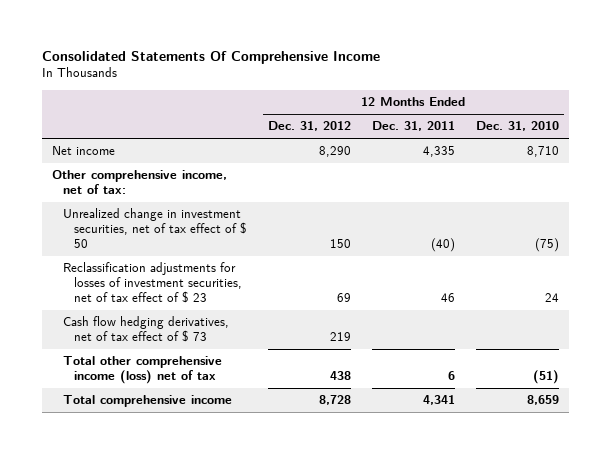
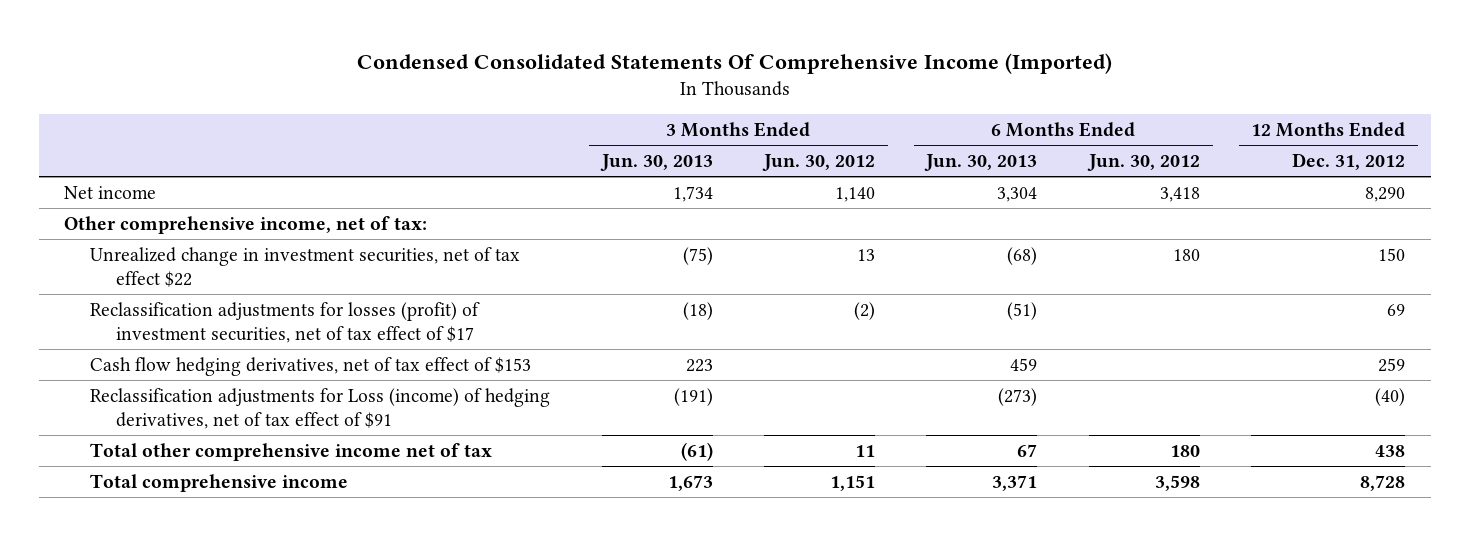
- Consolidated Statements Of Comprehensive Income
+ Condensed Consolidated Statements Of Comprehensive Income (Imported)
- | 12 Months Ended Dec. 31, 2012 | 12 Months Ended Dec. 31, 2011 | 12 Months Ended Dec. 31, 2010
+ | 3 Months Ended Jun. 30, 2013 | 3 Months Ended Jun. 30, 2012 | 6 Months Ended Jun. 30, 2013 | 6 Months Ended Jun. 30, 2012 | 12 Months Ended Dec. 31, 2012
- Unrealized change in investment securities, net of tax effect of $ 50 | 150 | (40) | (75)
- Reclassification adjustments for losses of investment securities, net of tax effect of $ 23 | 69 | 46 | 24
- Cash flow hedging derivatives, net of tax effect of $ 73 | 219 | |
- Total other comprehensive income (loss) net of tax | 438 | 6 | (51)
+ Unrealized change in investment securities, net of tax effect $22 | (75) | 13 | (68) | 180 | 150
+ Reclassification adjustments for losses (profit) of investment securities, net of tax effect of $17 | (18) | (2) | (51) | | 69
+ Cash flow hedging derivatives, net of tax effect of $153 | 223 | | 459 | | 259
+ Reclassification adjustments for Loss (income) of hedging derivatives, net of tax effect of $91 | (191) | | (273) | | (40)
+ Total other comprehensive income net of tax | (61) | 11 | 67 | 180 | 438

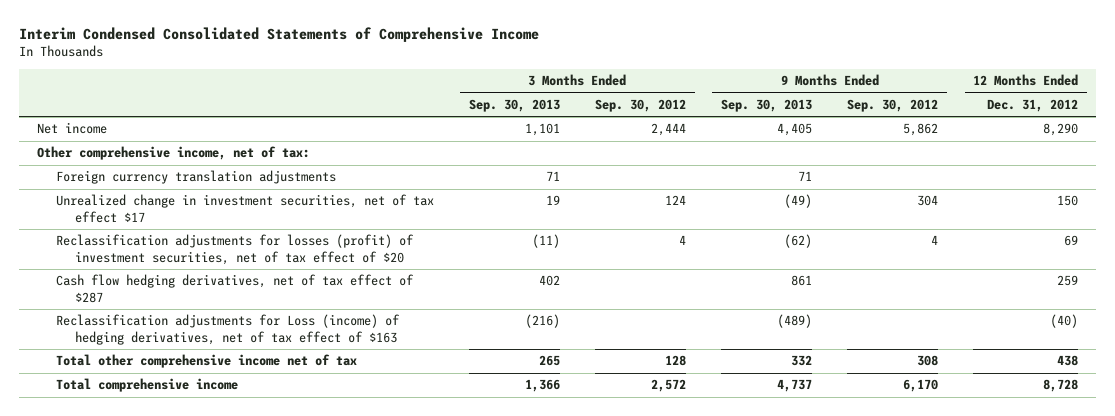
- Condensed Consolidated Statements Of Comprehensive Income (Imported)
+ Interim Condensed Consolidated Statements of Comprehensive Income
- | 3 Months Ended Jun. 30, 2013 | 3 Months Ended Jun. 30, 2012 | 6 Months Ended Jun. 30, 2013 | 6 Months Ended Jun. 30, 2012 | 12 Months Ended Dec. 31, 2012
+ | 3 Months Ended Sep. 30, 2013 | 3 Months Ended Sep. 30, 2012 | 9 Months Ended Sep. 30, 2013 | 9 Months Ended Sep. 30, 2012 | 12 Months Ended Dec. 31, 2012
- Unrealized change in investment securities, net of tax effect $22 | (75) | 13 | (68) | 180 | 150
- Reclassification adjustments for losses (profit) of investment securities, net of tax effect of $17 | (18) | (2) | (51) | | 69
- Cash flow hedging derivatives, net of tax effect of $153 | 223 | | 459 | | 259
- Reclassification adjustments for Loss (income) of hedging derivatives, net of tax effect of $91 | (191) | | (273) | | (40)
+ Foreign currency translation adjustments | 71 | | 71 | |
+ Unrealized change in investment securities, net of tax effect $17 | 19 | 124 | (49) | 304 | 150
+ Reclassification adjustments for losses (profit) of investment securities, net of tax effect of $20 | (11) | 4 | (62) | 4 | 69
+ Cash flow hedging derivatives, net of tax effect of $287 | 402 | | 861 | | 259
+ Reclassification adjustments for Loss (income) of hedging derivatives, net of tax effect of $163 | (216) | | (489) | | (40)

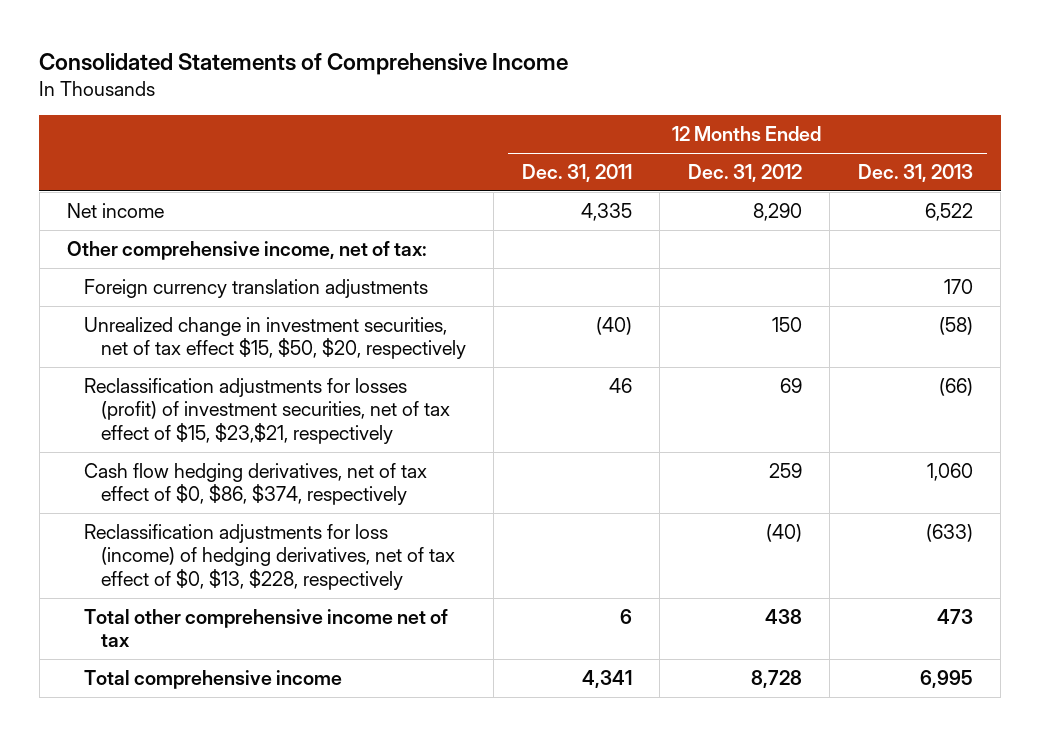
- Interim Condensed Consolidated Statements of Comprehensive Income
+ Consolidated Statements of Comprehensive Income
- | 3 Months Ended Sep. 30, 2013 | 3 Months Ended Sep. 30, 2012 | 9 Months Ended Sep. 30, 2013 | 9 Months Ended Sep. 30, 2012 | 12 Months Ended Dec. 31, 2012
+ | 12 Months Ended Dec. 31, 2011 | 12 Months Ended Dec. 31, 2012 | 12 Months Ended Dec. 31, 2013
- Unrealized change in investment securities, net of tax effect $17 | 19 | 124 | (49) | 304 | 150
- Reclassification adjustments for losses (profit) of investment securities, net of tax effect of $20 | (11) | 4 | (62) | 4 | 69
- Cash flow hedging derivatives, net of tax effect of $287 | 402 | | 861 | | 259
- Reclassification adjustments for Loss (income) of hedging derivatives, net of tax effect of $163 | (216) | | (489) | | (40)
+ Unrealized change in investment securities, net of tax effect $15, $50, $20, respectively | (40) | 150 | (58)
+ Reclassification adjustments for losses (profit) of investment securities, net of tax effect of $15, $23,$21, respectively | 46 | 69 | (66)
+ Cash flow hedging derivatives, net of tax effect of $0, $86, $374, respectively | | 259 | 1,060
+ Reclassification adjustments for loss (income) of hedging derivatives, net of tax effect of $0, $13, $228, respectively | | (40) | (633)

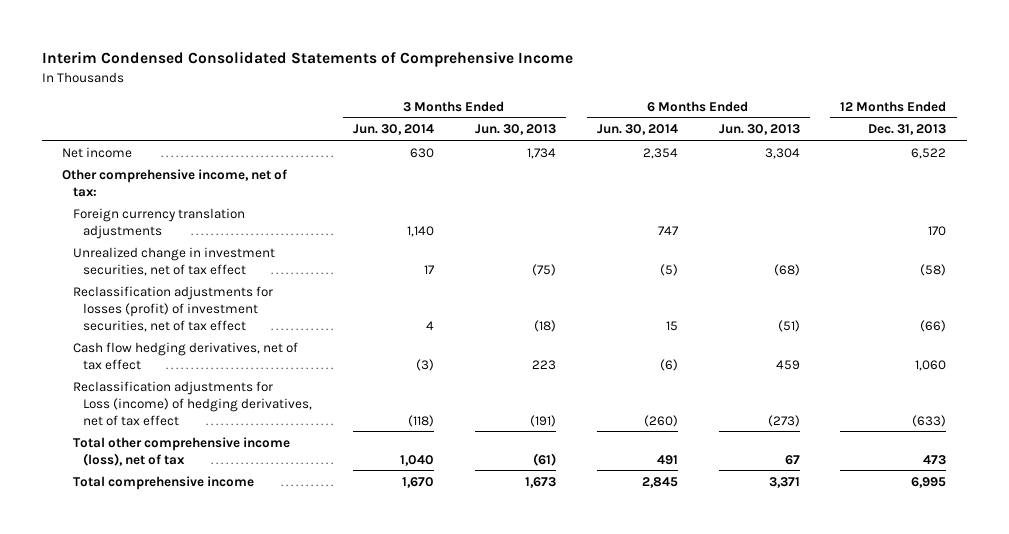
- Consolidated Statements of Comprehensive Income
+ Interim Condensed Consolidated Statements of Comprehensive Income
- | 12 Months Ended Dec. 31, 2011 | 12 Months Ended Dec. 31, 2012 | 12 Months Ended Dec. 31, 2013
+ | 3 Months Ended Jun. 30, 2014 | 3 Months Ended Jun. 30, 2013 | 6 Months Ended Jun. 30, 2014 | 6 Months Ended Jun. 30, 2013 | 12 Months Ended Dec. 31, 2013
- Unrealized change in investment securities, net of tax effect $15, $50, $20, respectively | (40) | 150 | (58)
- Reclassification adjustments for losses (profit) of investment securities, net of tax effect of $15, $23,$21, respectively | 46 | 69 | (66)
- Cash flow hedging derivatives, net of tax effect of $0, $86, $374, respectively | | 259 | 1,060
- Reclassification adjustments for loss (income) of hedging derivatives, net of tax effect of $0, $13, $228, respectively | | (40) | (633)
- Total other comprehensive income net of tax | 6 | 438 | 473
+ Unrealized change in investment securities, net of tax effect | 17 | (75) | (5) | (68) | (58)
+ Reclassification adjustments for losses (profit) of investment securities, net of tax effect | 4 | (18) | 15 | (51) | (66)
+ Cash flow hedging derivatives, net of tax effect | (3) | 223 | (6) | 459 | 1,060
+ Reclassification adjustments for Loss (income) of hedging derivatives, net of tax effect | (118) | (191) | (260) | (273) | (633)
+ Total other comprehensive income (loss), net of tax | 1,040 | (61) | 491 | 67 | 473

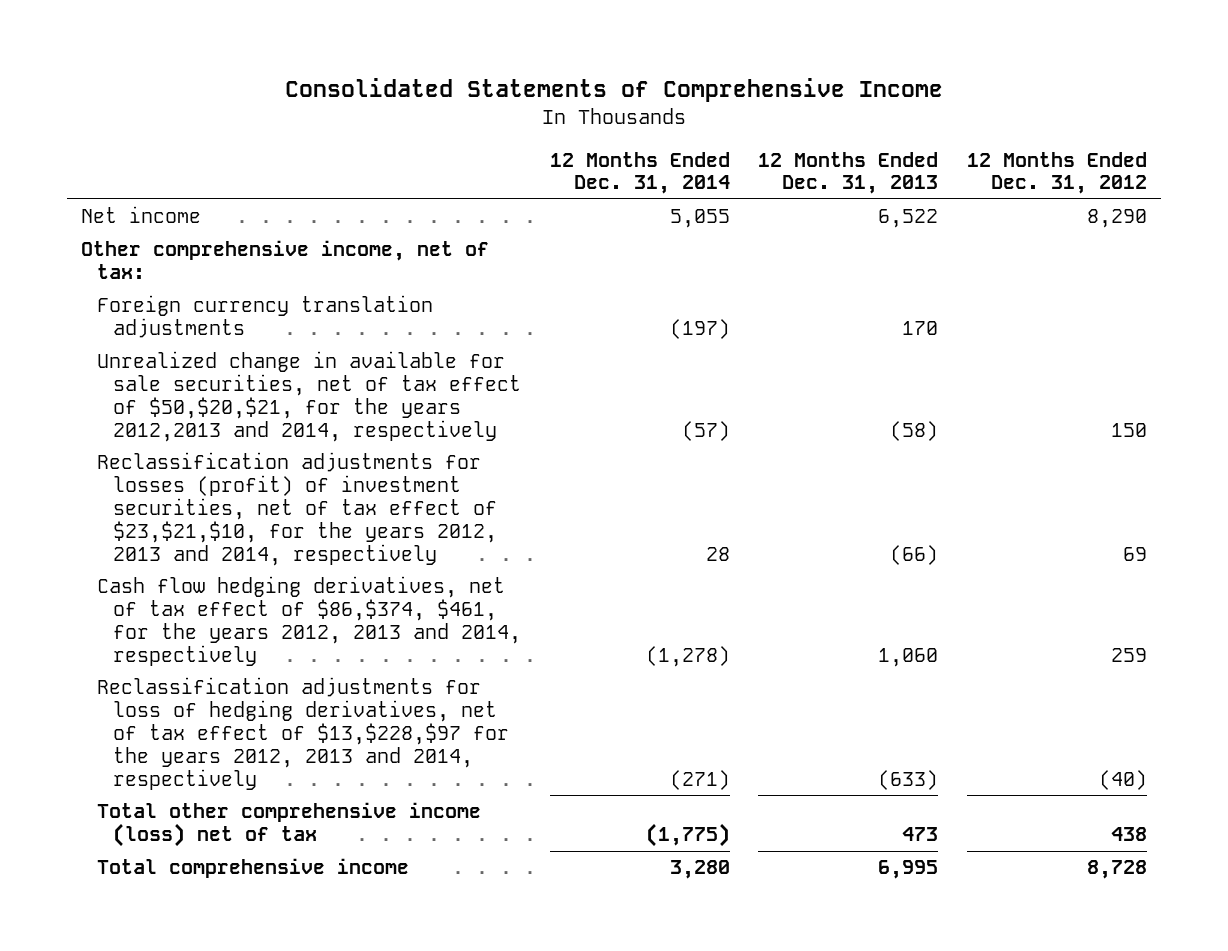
- Interim Condensed Consolidated Statements of Comprehensive Income
+ Consolidated Statements of Comprehensive Income
- | 3 Months Ended Jun. 30, 2014 | 3 Months Ended Jun. 30, 2013 | 6 Months Ended Jun. 30, 2014 | 6 Months Ended Jun. 30, 2013 | 12 Months Ended Dec. 31, 2013
+ | 12 Months Ended Dec. 31, 2014 | 12 Months Ended Dec. 31, 2013 | 12 Months Ended Dec. 31, 2012
- Unrealized change in investment securities, net of tax effect | 17 | (75) | (5) | (68) | (58)
- Reclassification adjustments for losses (profit) of investment securities, net of tax effect | 4 | (18) | 15 | (51) | (66)
- Cash flow hedging derivatives, net of tax effect | (3) | 223 | (6) | 459 | 1,060
- Reclassification adjustments for Loss (income) of hedging derivatives, net of tax effect | (118) | (191) | (260) | (273) | (633)
- Total other comprehensive income (loss), net of tax | 1,040 | (61) | 491 | 67 | 473
+ Unrealized change in available for sale securities, net of tax effect of $50,$20,$21, for the years 2012,2013 and 2014, respectively | (57) | (58) | 150
+ Reclassification adjustments for losses (profit) of investment securities, net of tax effect of $23,$21,$10, for the years 2012, 2013 and 2014, respectively | 28 | (66) | 69
+ Cash flow hedging derivatives, net of tax effect of $86,$374, $461, for the years 2012, 2013 and 2014, respectively | (1,278) | 1,060 | 259
+ Reclassification adjustments for loss of hedging derivatives, net of tax effect of $13,$228,$97 for the years 2012, 2013 and 2014, respectively | (271) | (633) | (40)
+ Total other comprehensive income (loss) net of tax | (1,775) | 473 | 438

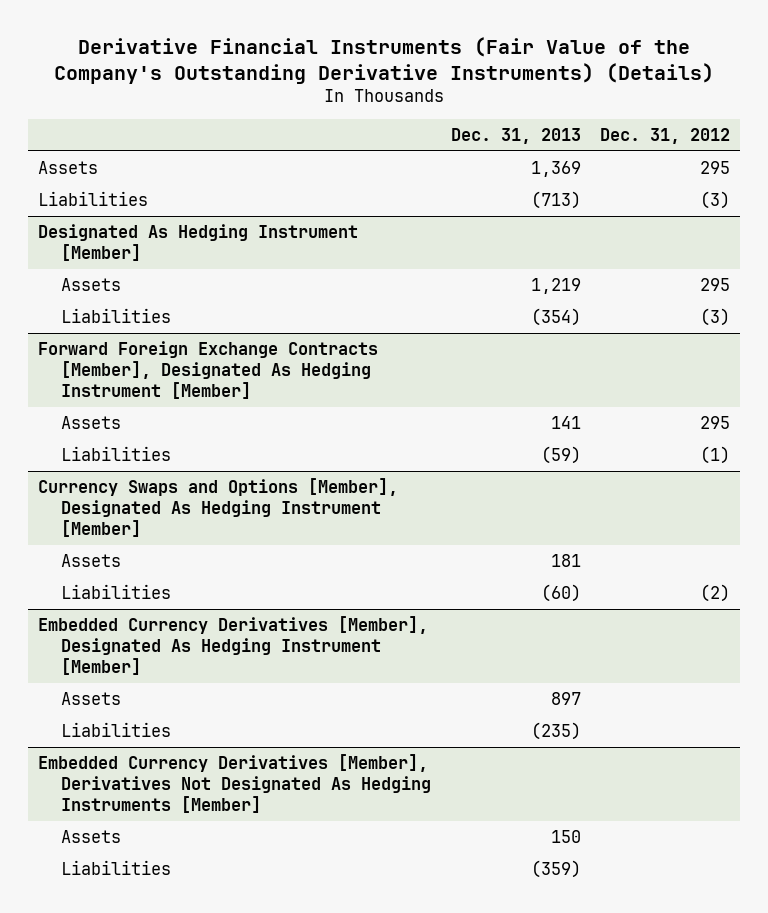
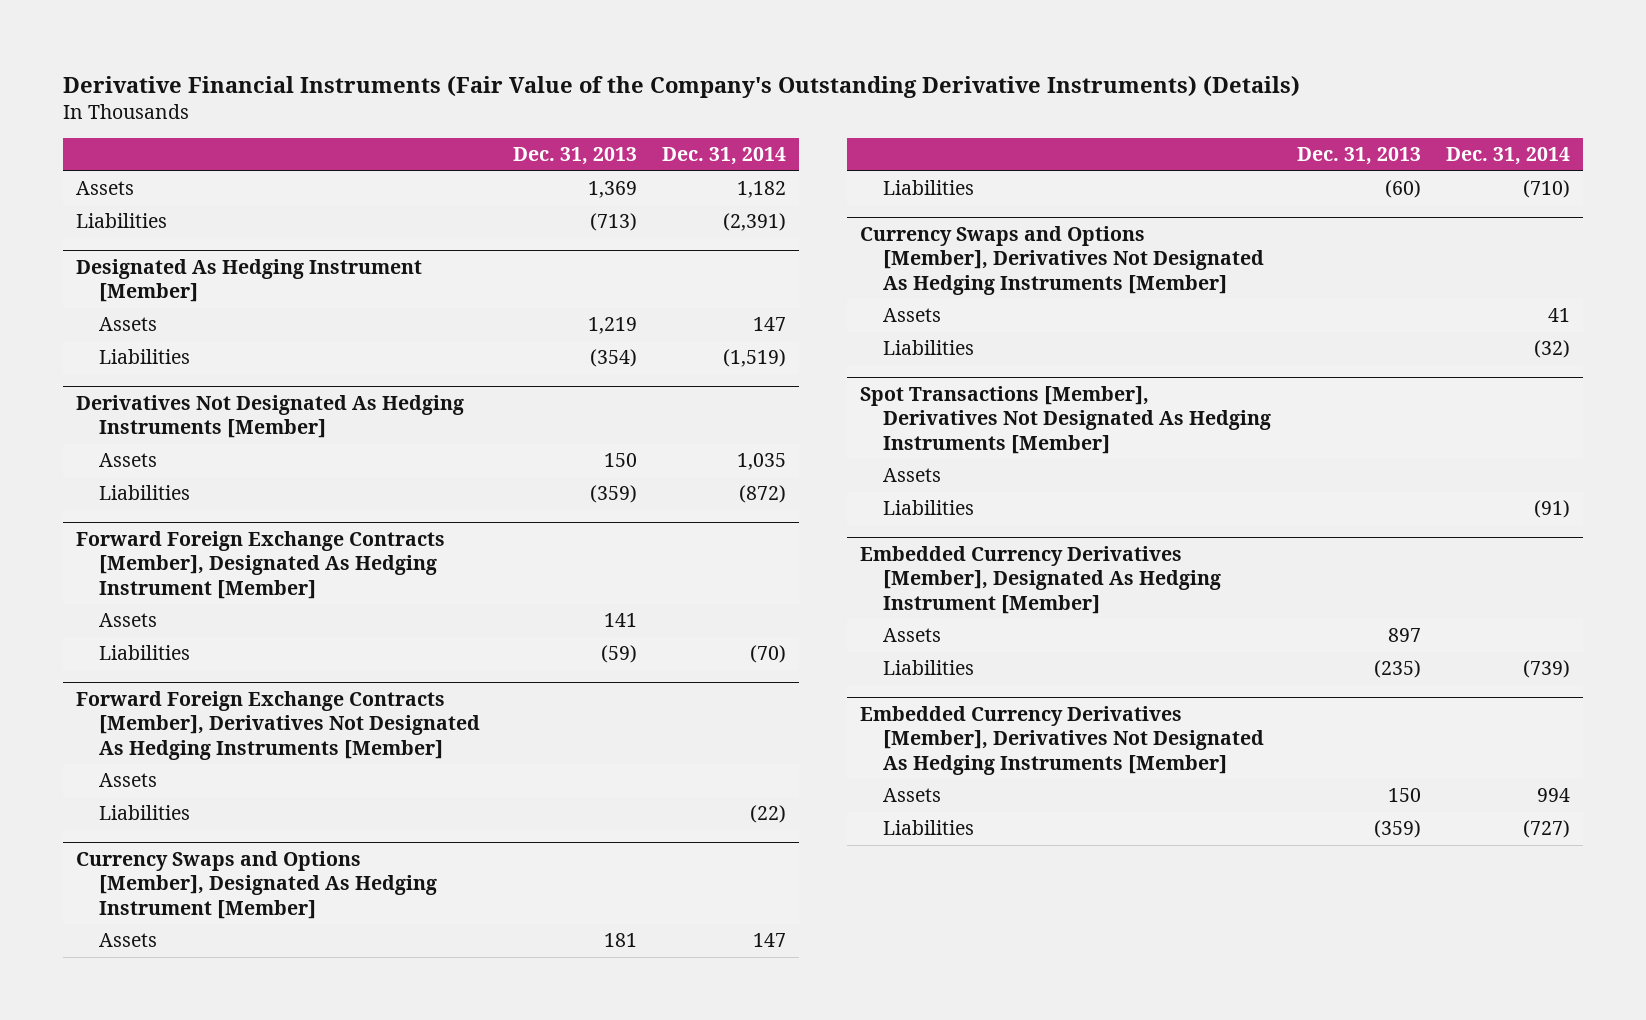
- | Dec. 31, 2013 | Dec. 31, 2012
+ | Dec. 31, 2013 | Dec. 31, 2014
+ Derivatives Not Designated As Hedging Instruments [Member]
+ Assets | 150 | 1,035
+ Liabilities | (359) | (872)
+ Forward Foreign Exchange Contracts [Member], Derivatives Not Designated As Hedging Instruments [Member]
+ Assets
+ Liabilities | | (22)
+ Currency Swaps and Options [Member], Derivatives Not Designated As Hedging Instruments [Member]
+ Assets | | 41
+ Liabilities | | (32)
+ Spot Transactions [Member], Derivatives Not Designated As Hedging Instruments [Member]
+ Assets
+ Liabilities | | (91)

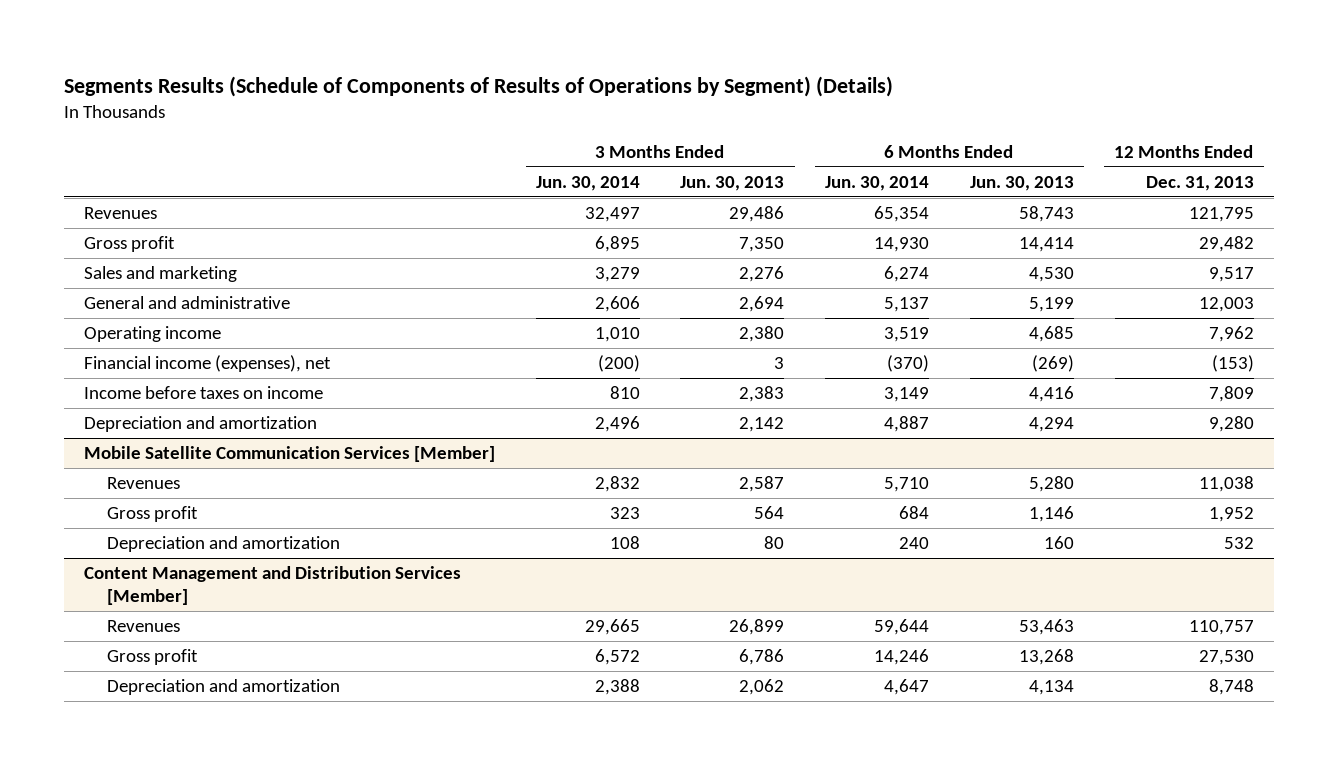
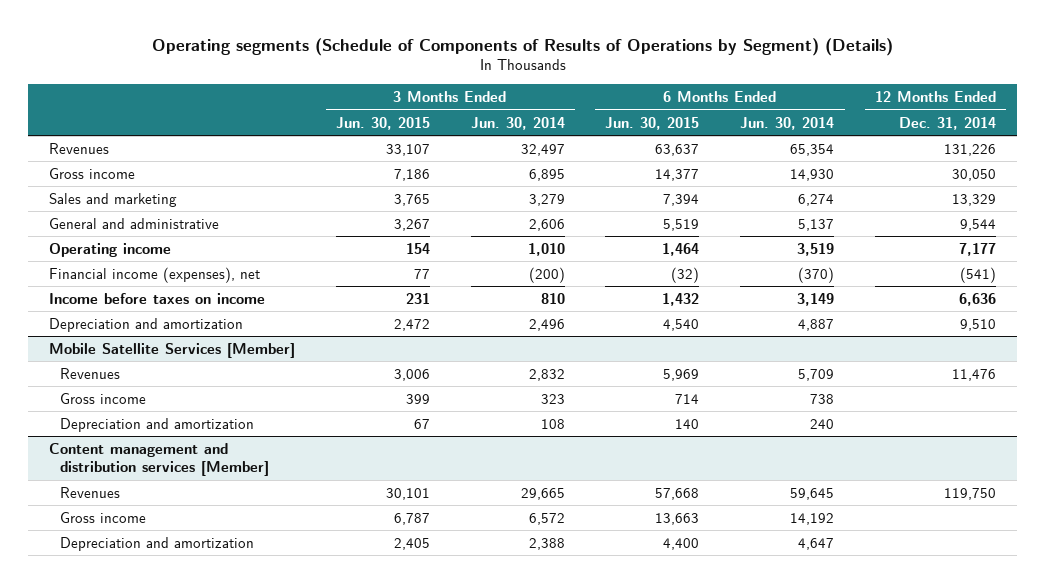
- Segments Results (Schedule of Components of Results of Operations by Segment) (Details)
+ Operating segments (Schedule of Components of Results of Operations by Segment) (Details)
- | 3 Months Ended Jun. 30, 2014 | 3 Months Ended Jun. 30, 2013 | 6 Months Ended Jun. 30, 2014 | 6 Months Ended Jun. 30, 2013 | 12 Months Ended Dec. 31, 2013
+ | 3 Months Ended Jun. 30, 2015 | 3 Months Ended Jun. 30, 2014 | 6 Months Ended Jun. 30, 2015 | 6 Months Ended Jun. 30, 2014 | 12 Months Ended Dec. 31, 2014
- Gross profit | 6,895 | 7,350 | 14,930 | 14,414 | 29,482
+ Gross income | 7,186 | 6,895 | 14,377 | 14,930 | 30,050
- Mobile Satellite Communication Services [Member]
- Revenues | 2,832 | 2,587 | 5,710 | 5,280 | 11,038
- Gross profit | 323 | 564 | 684 | 1,146 | 1,952
+ Mobile Satellite Services [Member]
+ Revenues | 3,006 | 2,832 | 5,969 | 5,709 | 11,476
+ Gross income | 399 | 323 | 714 | 738 |
- Content Management and Distribution Services [Member]
- Revenues | 29,665 | 26,899 | 59,644 | 53,463 | 110,757
- Gross profit | 6,572 | 6,786 | 14,246 | 13,268 | 27,530
+ Content management and distribution services [Member]
+ Revenues | 30,101 | 29,665 | 57,668 | 59,645 | 119,750
+ Gross income | 6,787 | 6,572 | 13,663 | 14,192 |

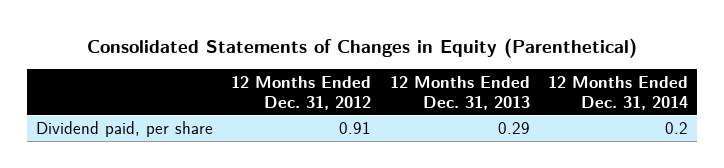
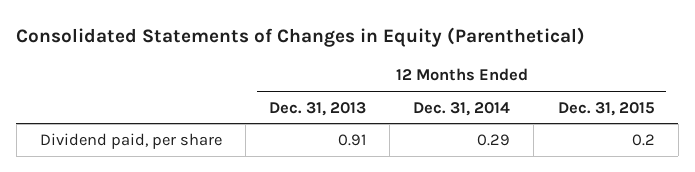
- | 12 Months Ended Dec. 31, 2012 | 12 Months Ended Dec. 31, 2013 | 12 Months Ended Dec. 31, 2014
+ | 12 Months Ended Dec. 31, 2013 | 12 Months Ended Dec. 31, 2014 | 12 Months Ended Dec. 31, 2015
- Dividend paid, per share | 0.91 | 0.29 | 0.2
+ Dividend paid, per share | 0.91 | 0.29 | 0.2

